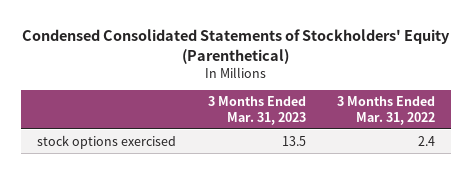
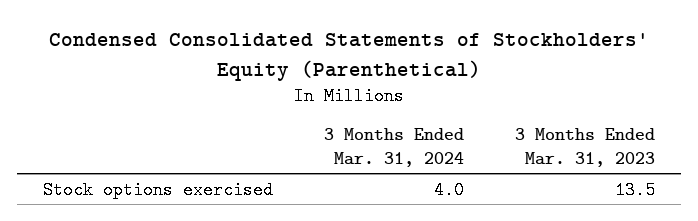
- | 3 Months Ended Mar. 31, 2023 | 3 Months Ended Mar. 31, 2022
+ | 3 Months Ended Mar. 31, 2024 | 3 Months Ended Mar. 31, 2023
- stock options exercised | 13.5 | 2.4
+ Stock options exercised | 4.0 | 13.5

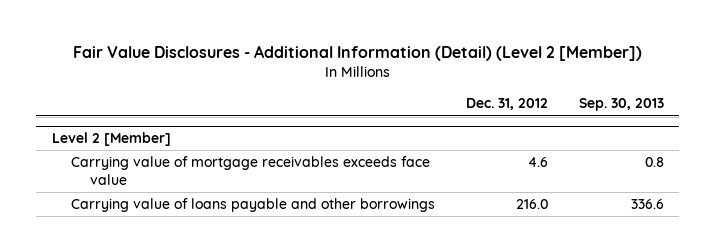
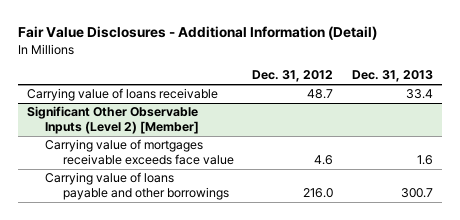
- Fair Value Disclosures - Additional Information (Detail) (Level 2 [Member])
+ Fair Value Disclosures - Additional Information (Detail)
- | Dec. 31, 2012 | Sep. 30, 2013
+ | Dec. 31, 2012 | Dec. 31, 2013
- Level 2 [Member]
- Carrying value of mortgage receivables exceeds face value | 4.6 | 0.8
+ Carrying value of loans receivable | 48.7 | 33.4
+ Significant Other Observable Inputs (Level 2) [Member]
+ Carrying value of mortgages receivable exceeds face value | 4.6 | 1.6

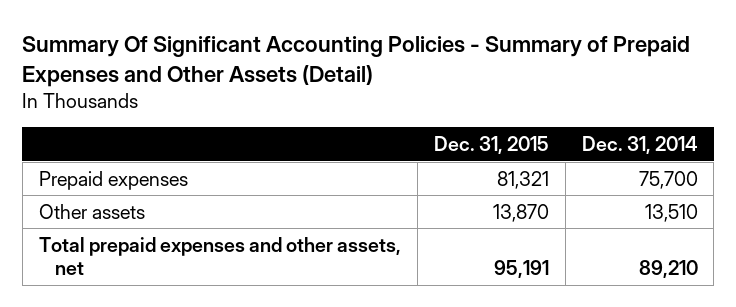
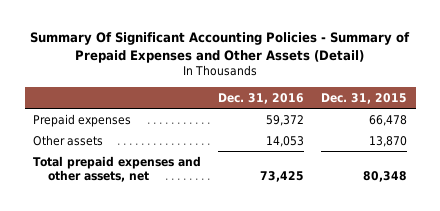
- | Dec. 31, 2015 | Dec. 31, 2014
+ | Dec. 31, 2016 | Dec. 31, 2015
- Prepaid expenses | 81,321 | 75,700
+ Prepaid expenses | 59,372 | 66,478
- Total prepaid expenses and other assets, net | 95,191 | 89,210
+ Total prepaid expenses and other assets, net | 73,425 | 80,348

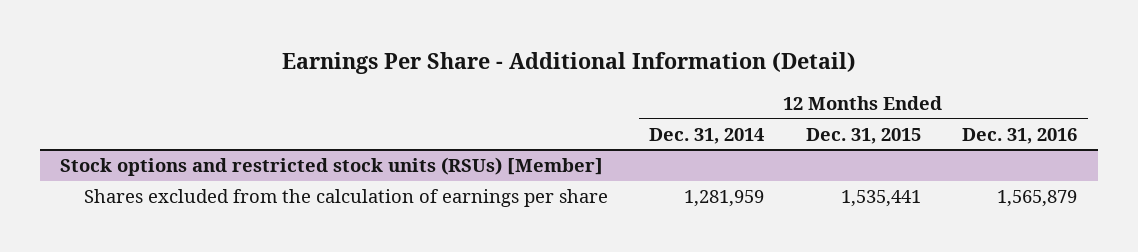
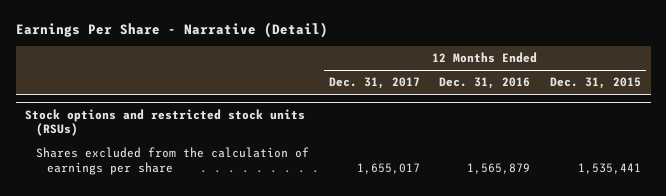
- Earnings Per Share - Additional Information (Detail)
+ Earnings Per Share - Narrative (Detail)
- | 12 Months Ended Dec. 31, 2014 | 12 Months Ended Dec. 31, 2015 | 12 Months Ended Dec. 31, 2016
+ | 12 Months Ended Dec. 31, 2017 | 12 Months Ended Dec. 31, 2016 | 12 Months Ended Dec. 31, 2015
- Stock options and restricted stock units (RSUs) [Member]
+ Stock options and restricted stock units (RSUs)

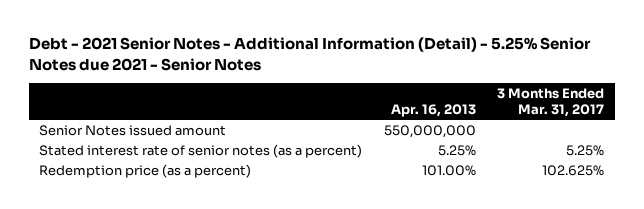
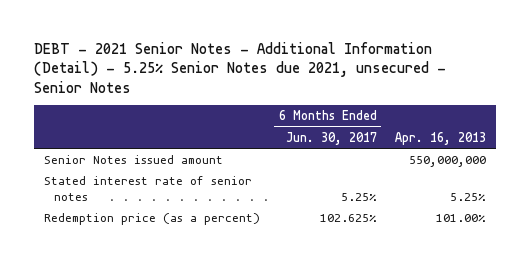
- Debt - 2021 Senior Notes - Additional Information (Detail) - 5.25% Senior Notes due 2021 - Senior Notes
+ DEBT - 2021 Senior Notes - Additional Information (Detail) - 5.25% Senior Notes due 2021, unsecured - Senior Notes
- | Apr. 16, 2013 | 3 Months Ended Mar. 31, 2017
+ | 6 Months Ended Jun. 30, 2017 | Apr. 16, 2013
- Stated interest rate of senior notes (as a percent) | 5.25% | 5.25%
+ Stated interest rate of senior notes | 5.25% | 5.25%

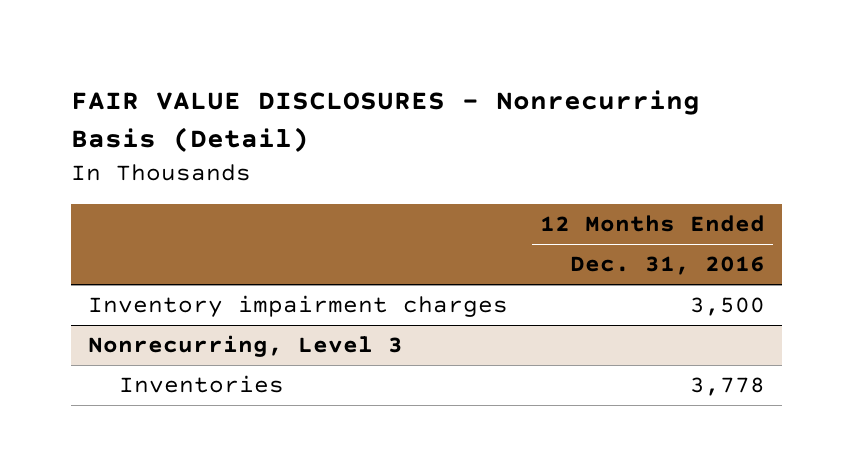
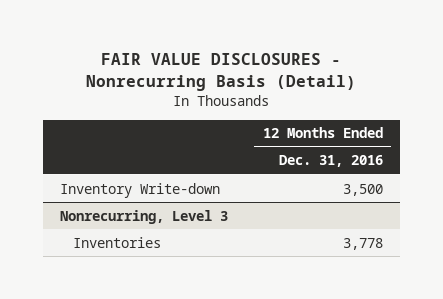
- Inventory impairment charges | 3,500
+ Inventory Write-down | 3,500

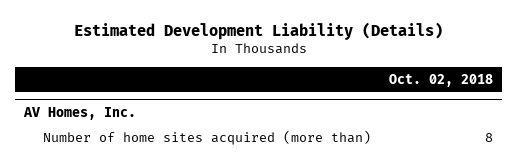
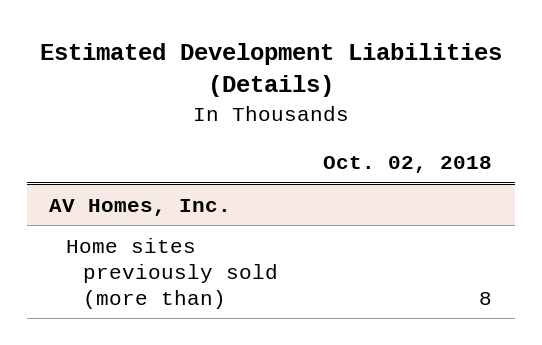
- Estimated Development Liability (Details)
+ Estimated Development Liabilities (Details)
@ AV Homes, Inc.
- Number of home sites acquired (more than) | 8
+ Home sites previously sold (more than) | 8

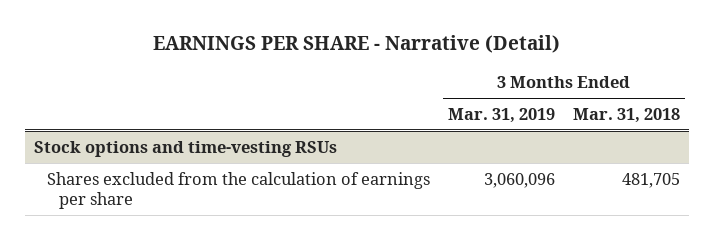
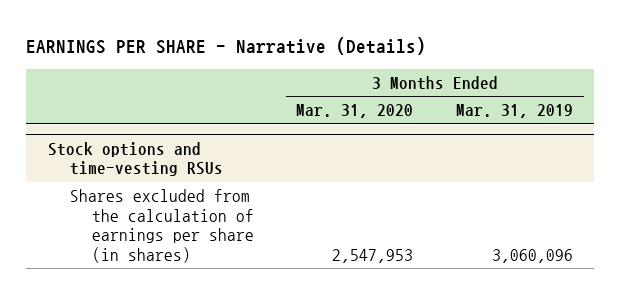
- EARNINGS PER SHARE - Narrative (Detail)
+ EARNINGS PER SHARE - Narrative (Details)
- | 3 Months Ended Mar. 31, 2019 | 3 Months Ended Mar. 31, 2018
+ | 3 Months Ended Mar. 31, 2020 | 3 Months Ended Mar. 31, 2019
@ Stock options and time-vesting RSUs
- Shares excluded from the calculation of earnings per share | 3,060,096 | 481,705
+ Shares excluded from the calculation of earnings per share (in shares) | 2,547,953 | 3,060,096

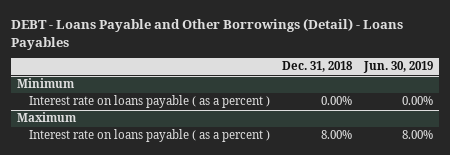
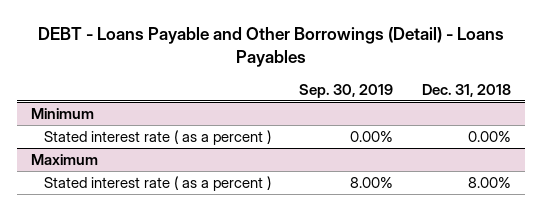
- | Dec. 31, 2018 | Jun. 30, 2019
+ | Sep. 30, 2019 | Dec. 31, 2018
@ Minimum
- Interest rate on loans payable ( as a percent ) | 0.00% | 0.00%
+ Stated interest rate ( as a percent ) | 0.00% | 0.00%
@ Maximum
- Interest rate on loans payable ( as a percent ) | 8.00% | 8.00%
+ Stated interest rate ( as a percent ) | 8.00% | 8.00%

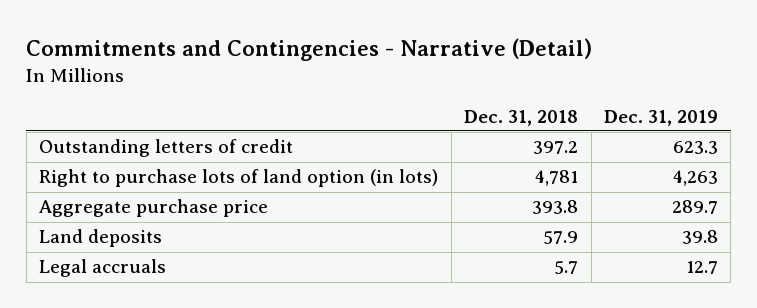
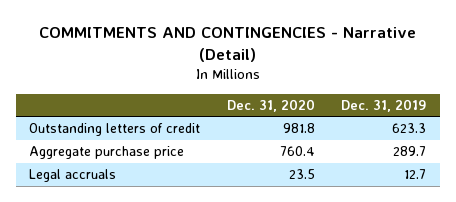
- Commitments and Contingencies - Narrative (Detail)
+ COMMITMENTS AND CONTINGENCIES - Narrative (Detail)
- | Dec. 31, 2018 | Dec. 31, 2019
+ | Dec. 31, 2020 | Dec. 31, 2019
- Right to purchase lots of land option (in lots) | 4,781 | 4,263
- Land deposits | 57.9 | 39.8

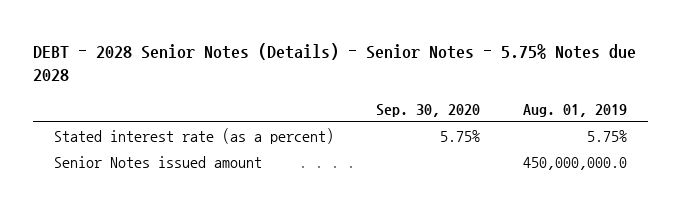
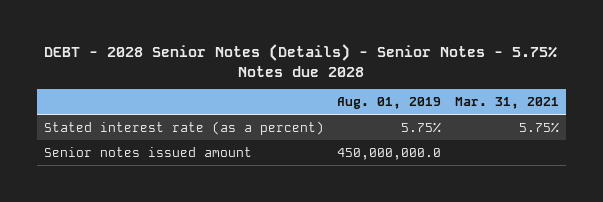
- | Sep. 30, 2020 | Aug. 01, 2019
+ | Aug. 01, 2019 | Mar. 31, 2021
- Senior Notes issued amount | | 450,000,000.0
+ Senior notes issued amount | 450,000,000.0 |

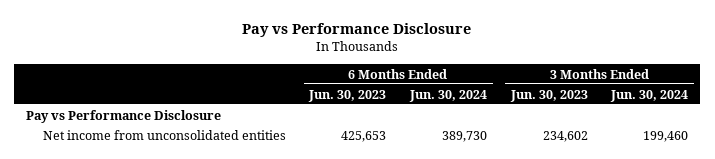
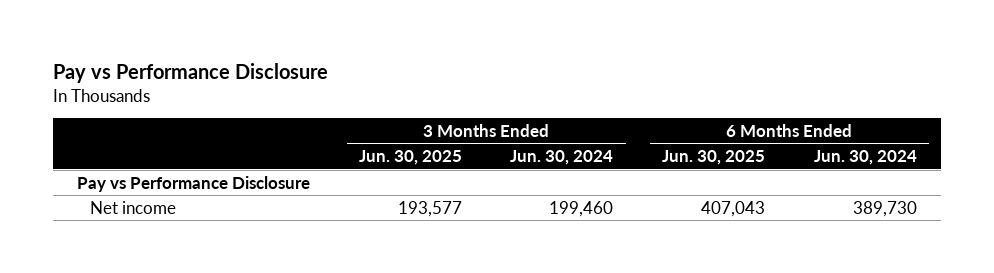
- | 6 Months Ended Jun. 30, 2023 | 6 Months Ended Jun. 30, 2024 | 3 Months Ended Jun. 30, 2023 | 3 Months Ended Jun. 30, 2024
+ | 3 Months Ended Jun. 30, 2025 | 3 Months Ended Jun. 30, 2024 | 6 Months Ended Jun. 30, 2025 | 6 Months Ended Jun. 30, 2024
- Net income from unconsolidated entities | 425,653 | 389,730 | 234,602 | 199,460
+ Net income | 193,577 | 199,460 | 407,043 | 389,730

